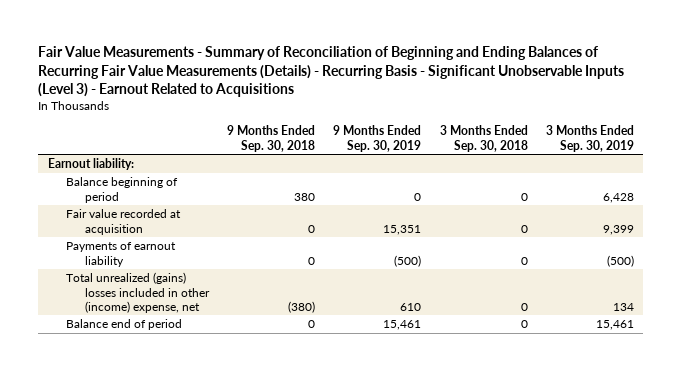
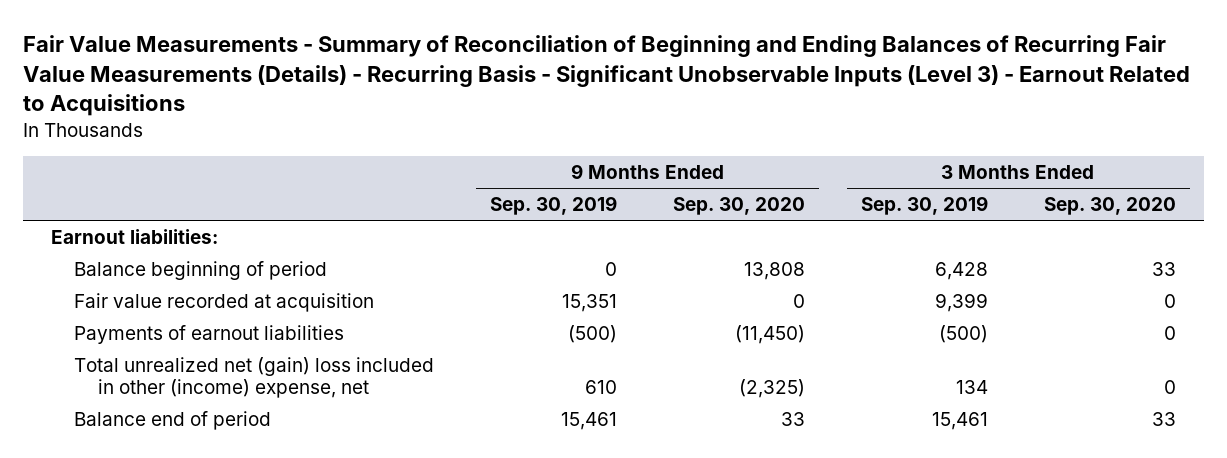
- | 9 Months Ended Sep. 30, 2018 | 9 Months Ended Sep. 30, 2019 | 3 Months Ended Sep. 30, 2018 | 3 Months Ended Sep. 30, 2019
+ | 9 Months Ended Sep. 30, 2019 | 9 Months Ended Sep. 30, 2020 | 3 Months Ended Sep. 30, 2019 | 3 Months Ended Sep. 30, 2020
- Earnout liability:
+ Earnout liabilities:
- Payments of earnout liability | 0 | (500) | 0 | (500)
- Total unrealized (gains) losses included in other (income) expense, net | (380) | 610 | 0 | 134
+ Payments of earnout liabilities | (500) | (11,450) | (500) | 0
+ Total unrealized net (gain) loss included in other (income) expense, net | 610 | (2,325) | 134 | 0

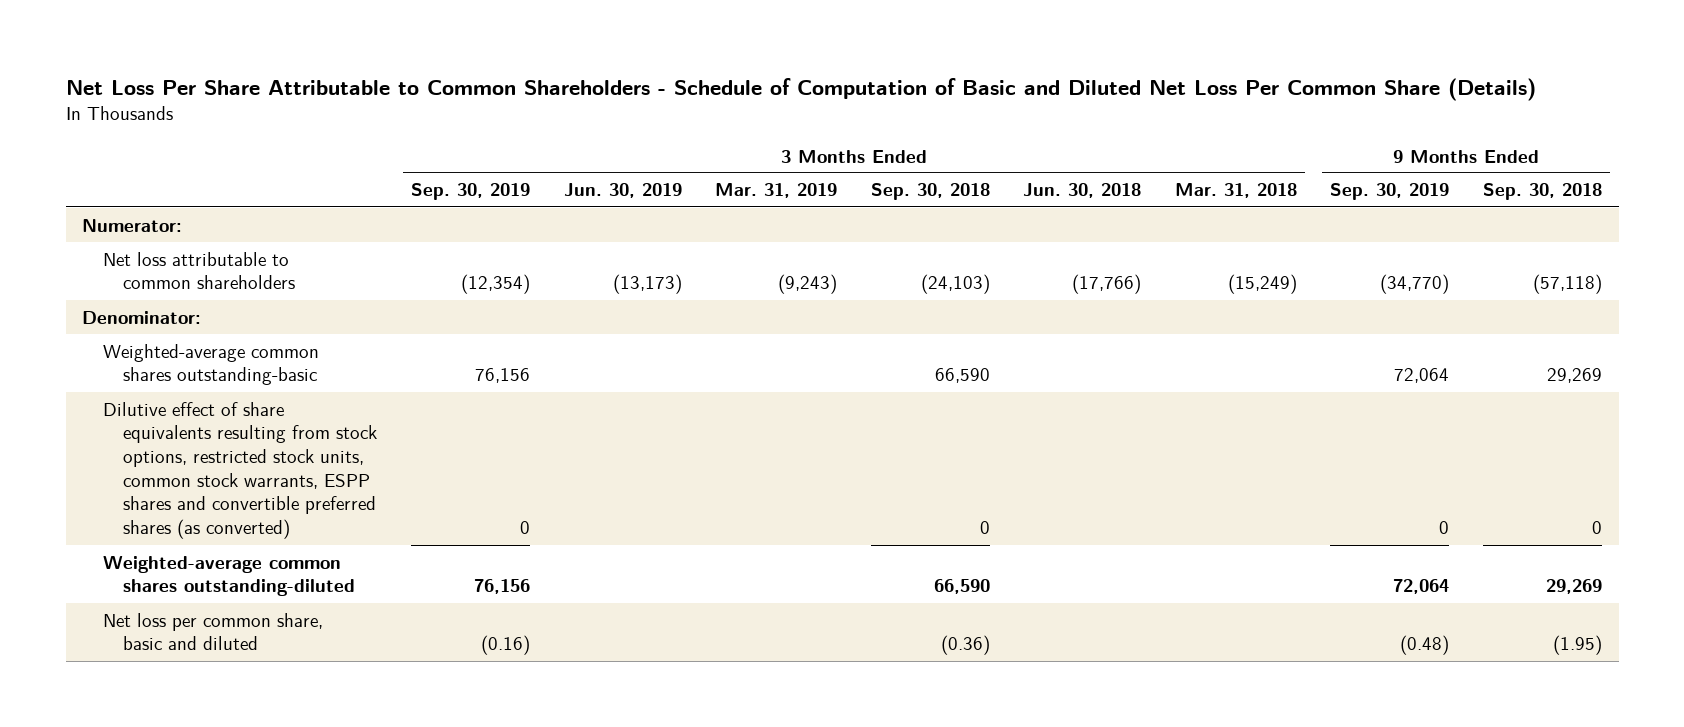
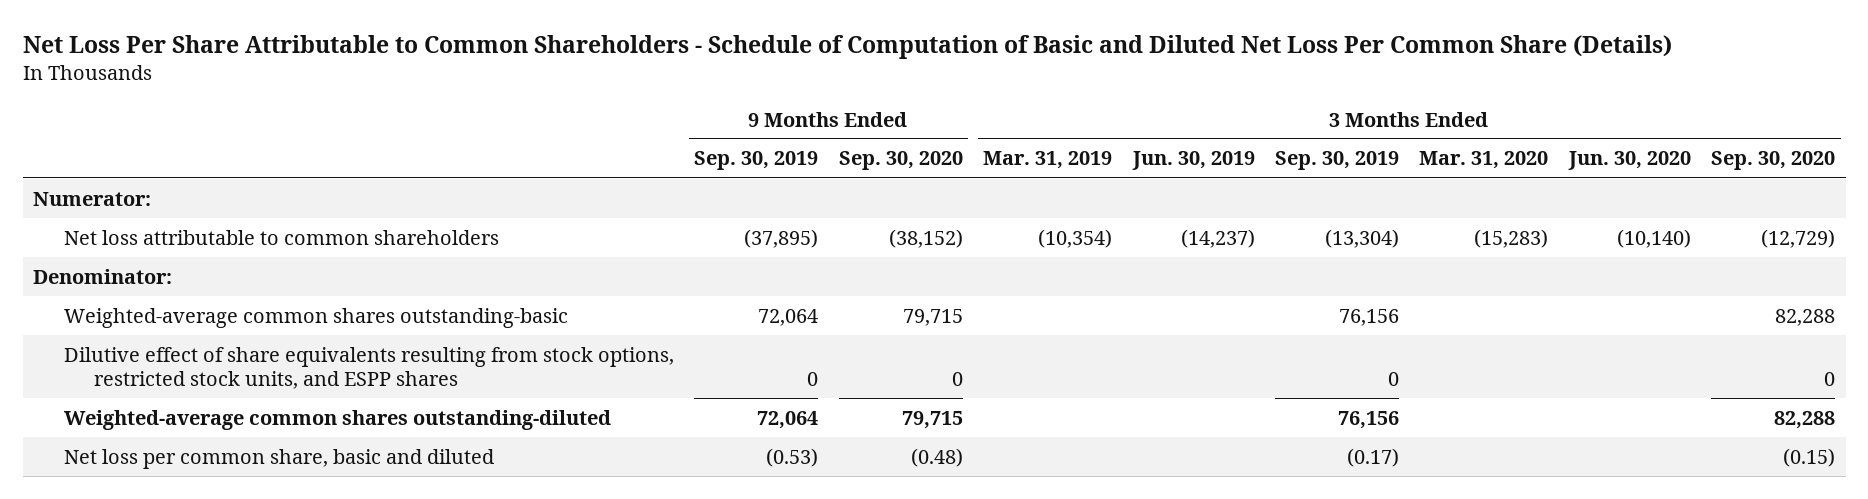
- | 3 Months Ended Sep. 30, 2019 | 3 Months Ended Jun. 30, 2019 | 3 Months Ended Mar. 31, 2019 | 3 Months Ended Sep. 30, 2018 | 3 Months Ended Jun. 30, 2018 | 3 Months Ended Mar. 31, 2018 | 9 Months Ended Sep. 30, 2019 | 9 Months Ended Sep. 30, 2018
+ | 9 Months Ended Sep. 30, 2019 | 9 Months Ended Sep. 30, 2020 | 3 Months Ended Mar. 31, 2019 | 3 Months Ended Jun. 30, 2019 | 3 Months Ended Sep. 30, 2019 | 3 Months Ended Mar. 31, 2020 | 3 Months Ended Jun. 30, 2020 | 3 Months Ended Sep. 30, 2020
- Net loss attributable to common shareholders | (12,354) | (13,173) | (9,243) | (24,103) | (17,766) | (15,249) | (34,770) | (57,118)
+ Net loss attributable to common shareholders | (37,895) | (38,152) | (10,354) | (14,237) | (13,304) | (15,283) | (10,140) | (12,729)
- Dilutive effect of share equivalents resulting from stock options, restricted stock units, common stock warrants, ESPP shares and convertible preferred shares (as converted) | 0 | | | 0 | | | 0 | 0
+ Dilutive effect of share equivalents resulting from stock options, restricted stock units, and ESPP shares | 0 | 0 | | | 0 | | | 0
- Net loss per common share, basic and diluted | (0.16) | | | (0.36) | | | (0.48) | (1.95)
+ Net loss per common share, basic and diluted | (0.53) | (0.48) | | | (0.17) | | | (0.15)

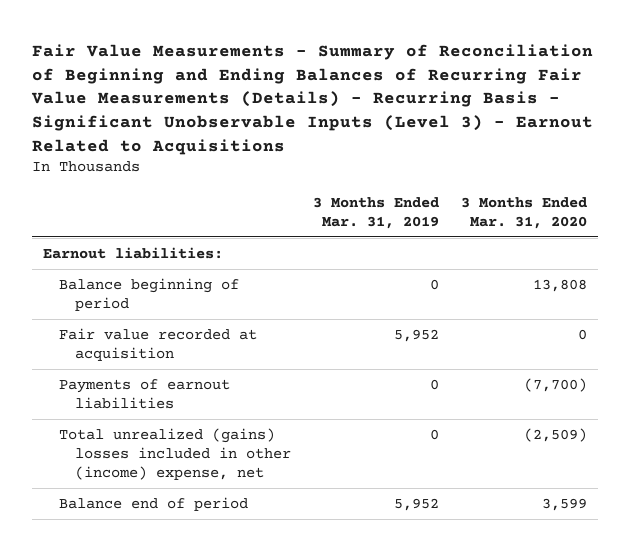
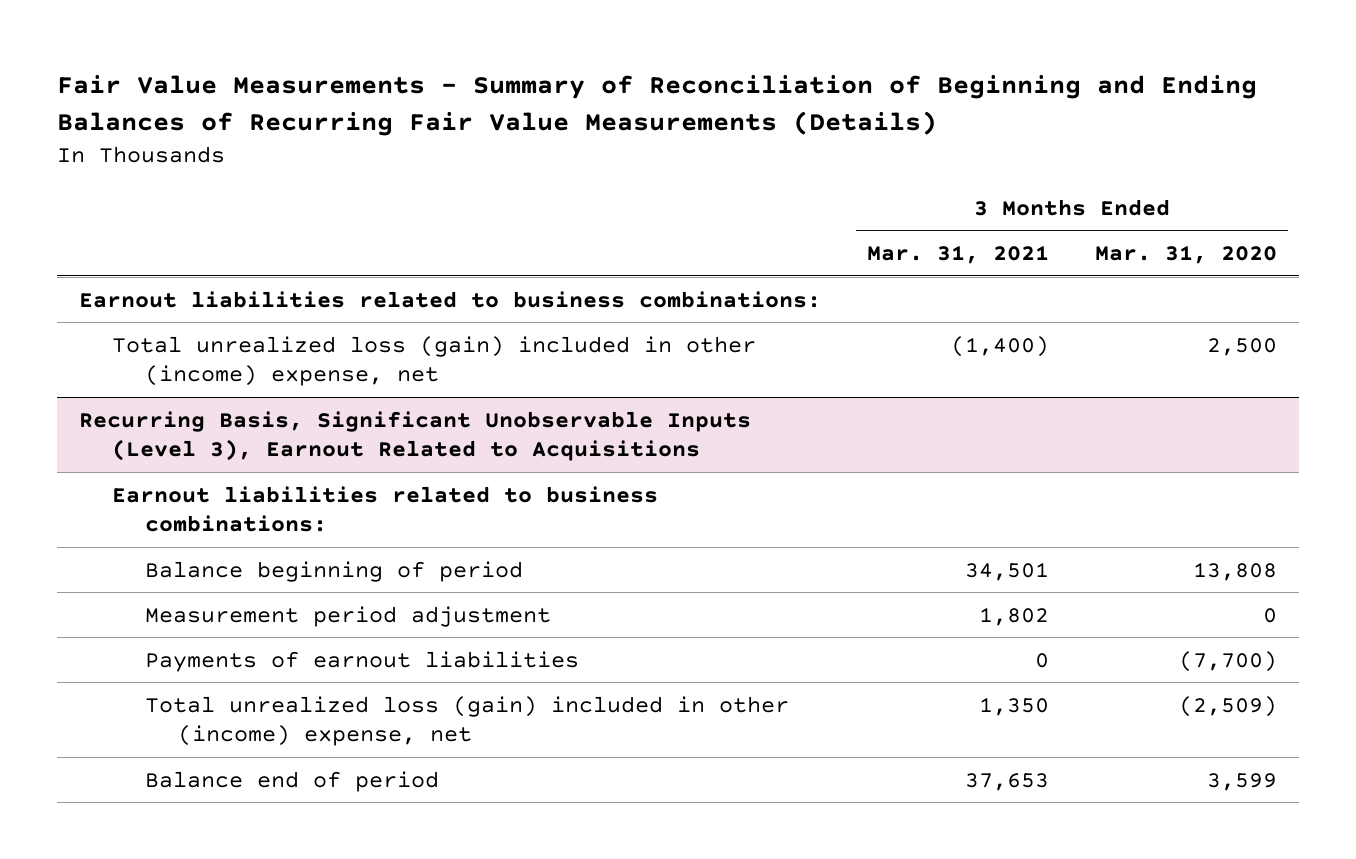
- Fair Value Measurements - Summary of Reconciliation of Beginning and Ending Balances of Recurring Fair Value Measurements (Details) - Recurring Basis - Significant Unobservable Inputs (Level 3) - Earnout Related to Acquisitions
+ Fair Value Measurements - Summary of Reconciliation of Beginning and Ending Balances of Recurring Fair Value Measurements (Details)
- | 3 Months Ended Mar. 31, 2019 | 3 Months Ended Mar. 31, 2020
+ | 3 Months Ended Mar. 31, 2021 | 3 Months Ended Mar. 31, 2020
- Earnout liabilities:
+ Earnout liabilities related to business combinations:
+ Total unrealized loss (gain) included in other (income) expense, net | (1,400) | 2,500
+ Recurring Basis, Significant Unobservable Inputs (Level 3), Earnout Related to Acquisitions
+ Earnout liabilities related to business combinations:
- Fair value recorded at acquisition | 5,952 | 0
+ Measurement period adjustment | 1,802 | 0
- Total unrealized (gains) losses included in other (income) expense, net | 0 | (2,509)
+ Total unrealized loss (gain) included in other (income) expense, net | 1,350 | (2,509)

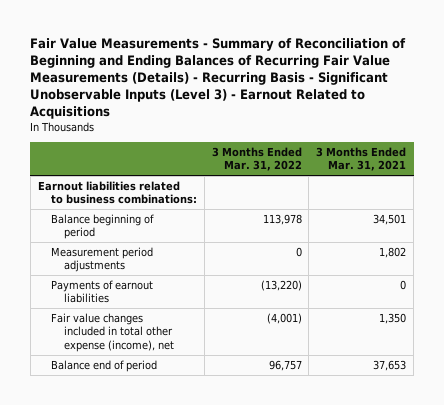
- Fair Value Measurements - Summary of Reconciliation of Beginning and Ending Balances of Recurring Fair Value Measurements (Details)
+ Fair Value Measurements - Summary of Reconciliation of Beginning and Ending Balances of Recurring Fair Value Measurements (Details) - Recurring Basis - Significant Unobservable Inputs (Level 3) - Earnout Related to Acquisitions
- | 3 Months Ended Mar. 31, 2021 | 3 Months Ended Mar. 31, 2020
+ | 3 Months Ended Mar. 31, 2022 | 3 Months Ended Mar. 31, 2021
- Total unrealized loss (gain) included in other (income) expense, net | (1,400) | 2,500
- Recurring Basis, Significant Unobservable Inputs (Level 3), Earnout Related to Acquisitions
- Earnout liabilities related to business combinations:
- Measurement period adjustment | 1,802 | 0
+ Measurement period adjustments | 0 | 1,802
- Total unrealized loss (gain) included in other (income) expense, net | 1,350 | (2,509)
+ Fair value changes included in total other expense (income), net | (4,001) | 1,350

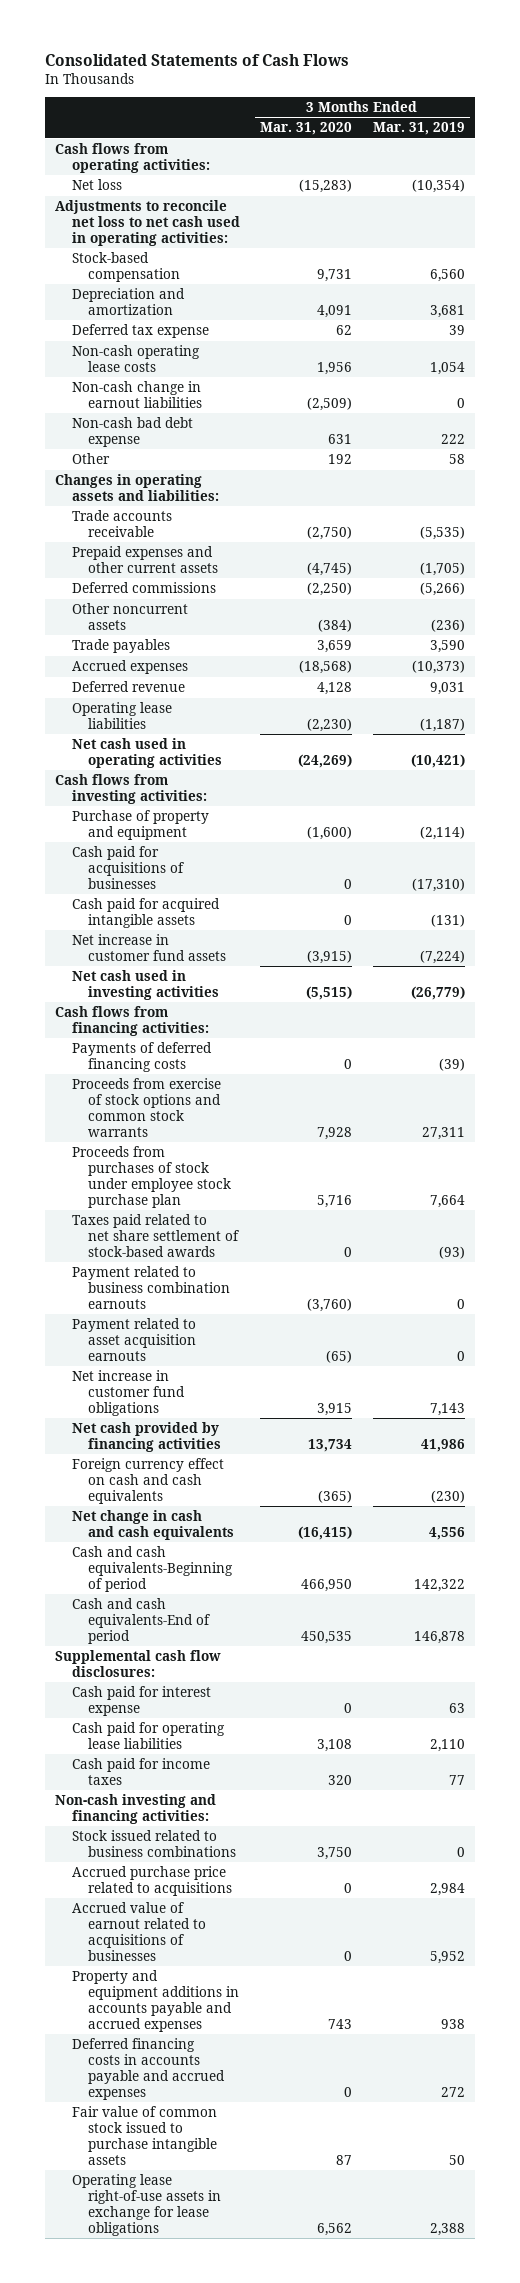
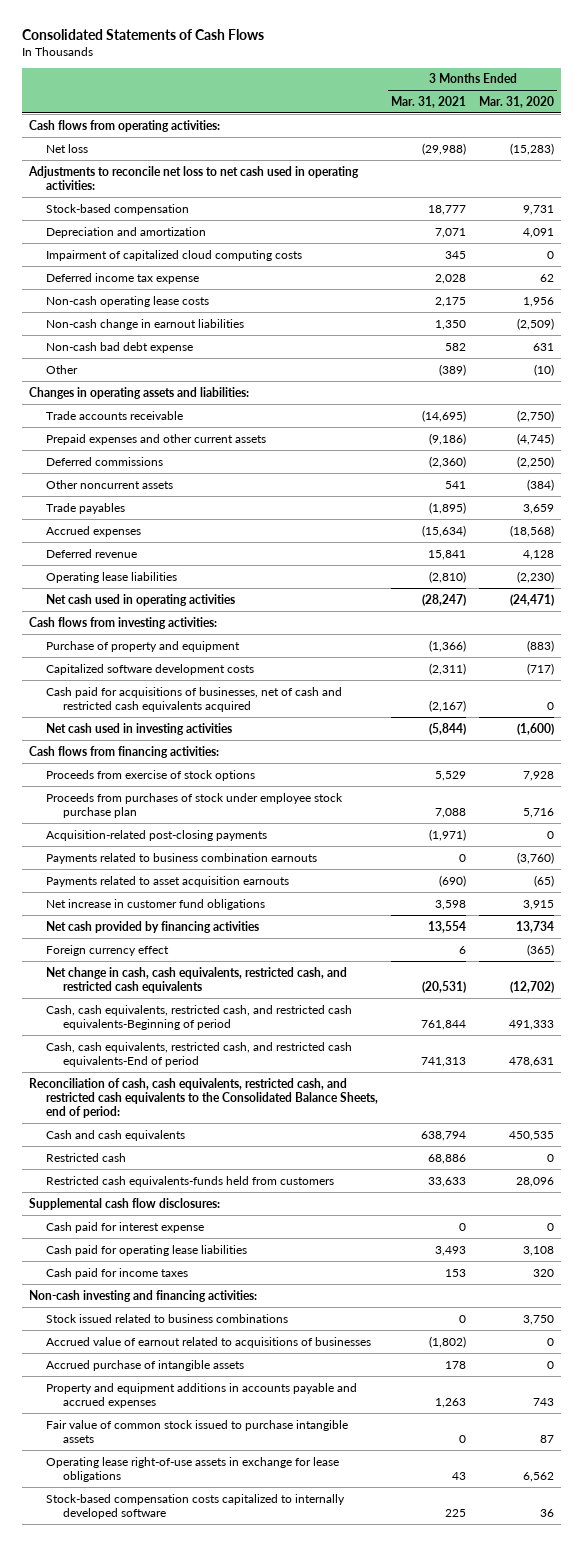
- | 3 Months Ended Mar. 31, 2020 | 3 Months Ended Mar. 31, 2019
+ | 3 Months Ended Mar. 31, 2021 | 3 Months Ended Mar. 31, 2020
- Deferred tax expense | 62 | 39
+ Impairment of capitalized cloud computing costs | 345 | 0
+ Deferred income tax expense | 2,028 | 62
- Other | 192 | 58
+ Other | (389) | (10)
- Net cash used in operating activities | (24,269) | (10,421)
+ Net cash used in operating activities | (28,247) | (24,471)
- Purchase of property and equipment | (1,600) | (2,114)
- Cash paid for acquisitions of businesses | 0 | (17,310)
- Cash paid for acquired intangible assets | 0 | (131)
- Net increase in customer fund assets | (3,915) | (7,224)
- Net cash used in investing activities | (5,515) | (26,779)
+ Purchase of property and equipment | (1,366) | (883)
+ Capitalized software development costs | (2,311) | (717)
+ Cash paid for acquisitions of businesses, net of cash and restricted cash equivalents acquired | (2,167) | 0
+ Net cash used in investing activities | (5,844) | (1,600)
- Payments of deferred financing costs | 0 | (39)
- Proceeds from exercise of stock options and common stock warrants | 7,928 | 27,311
+ Proceeds from exercise of stock options | 5,529 | 7,928
- Taxes paid related to net share settlement of stock-based awards | 0 | (93)
- Payment related to business combination earnouts | (3,760) | 0
- Payment related to asset acquisition earnouts | (65) | 0
+ Acquisition-related post-closing payments | (1,971) | 0
+ Payments related to business combination earnouts | 0 | (3,760)
+ Payments related to asset acquisition earnouts | (690) | (65)
- Foreign currency effect on cash and cash equivalents | (365) | (230)
- Net change in cash and cash equivalents | (16,415) | 4,556
- Cash and cash equivalents-Beginning of period | 466,950 | 142,322
- Cash and cash equivalents-End of period | 450,535 | 146,878
+ Foreign currency effect | 6 | (365)
+ Net change in cash, cash equivalents, restricted cash, and restricted cash equivalents | (20,531) | (12,702)
+ Cash, cash equivalents, restricted cash, and restricted cash equivalents-Beginning of period | 761,844 | 491,333
+ Cash, cash equivalents, restricted cash, and restricted cash equivalents-End of period | 741,313 | 478,631
+ Reconciliation of cash, cash equivalents, restricted cash, and restricted cash equivalents to the Consolidated Balance Sheets, end of period:
+ Cash and cash equivalents | 638,794 | 450,535
+ Restricted cash | 68,886 | 0
+ Restricted cash equivalents-funds held from customers | 33,633 | 28,096
- Accrued purchase price related to acquisitions | 0 | 2,984
+ Accrued purchase of intangible assets | 178 | 0
- Deferred financing costs in accounts payable and accrued expenses | 0 | 272
+ Stock-based compensation costs capitalized to internally developed software | 225 | 36

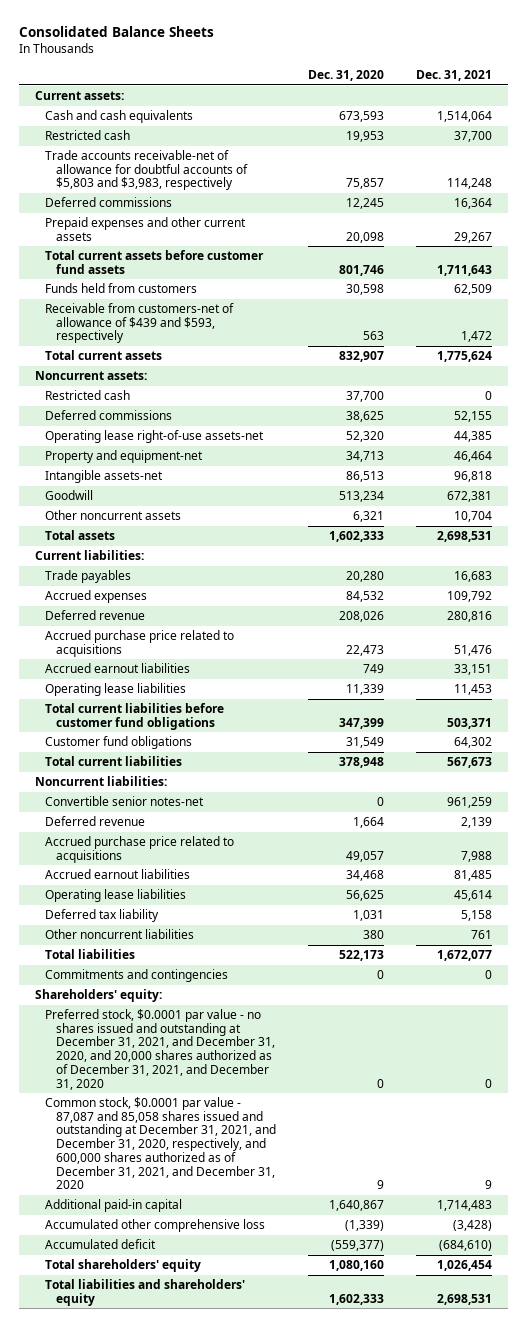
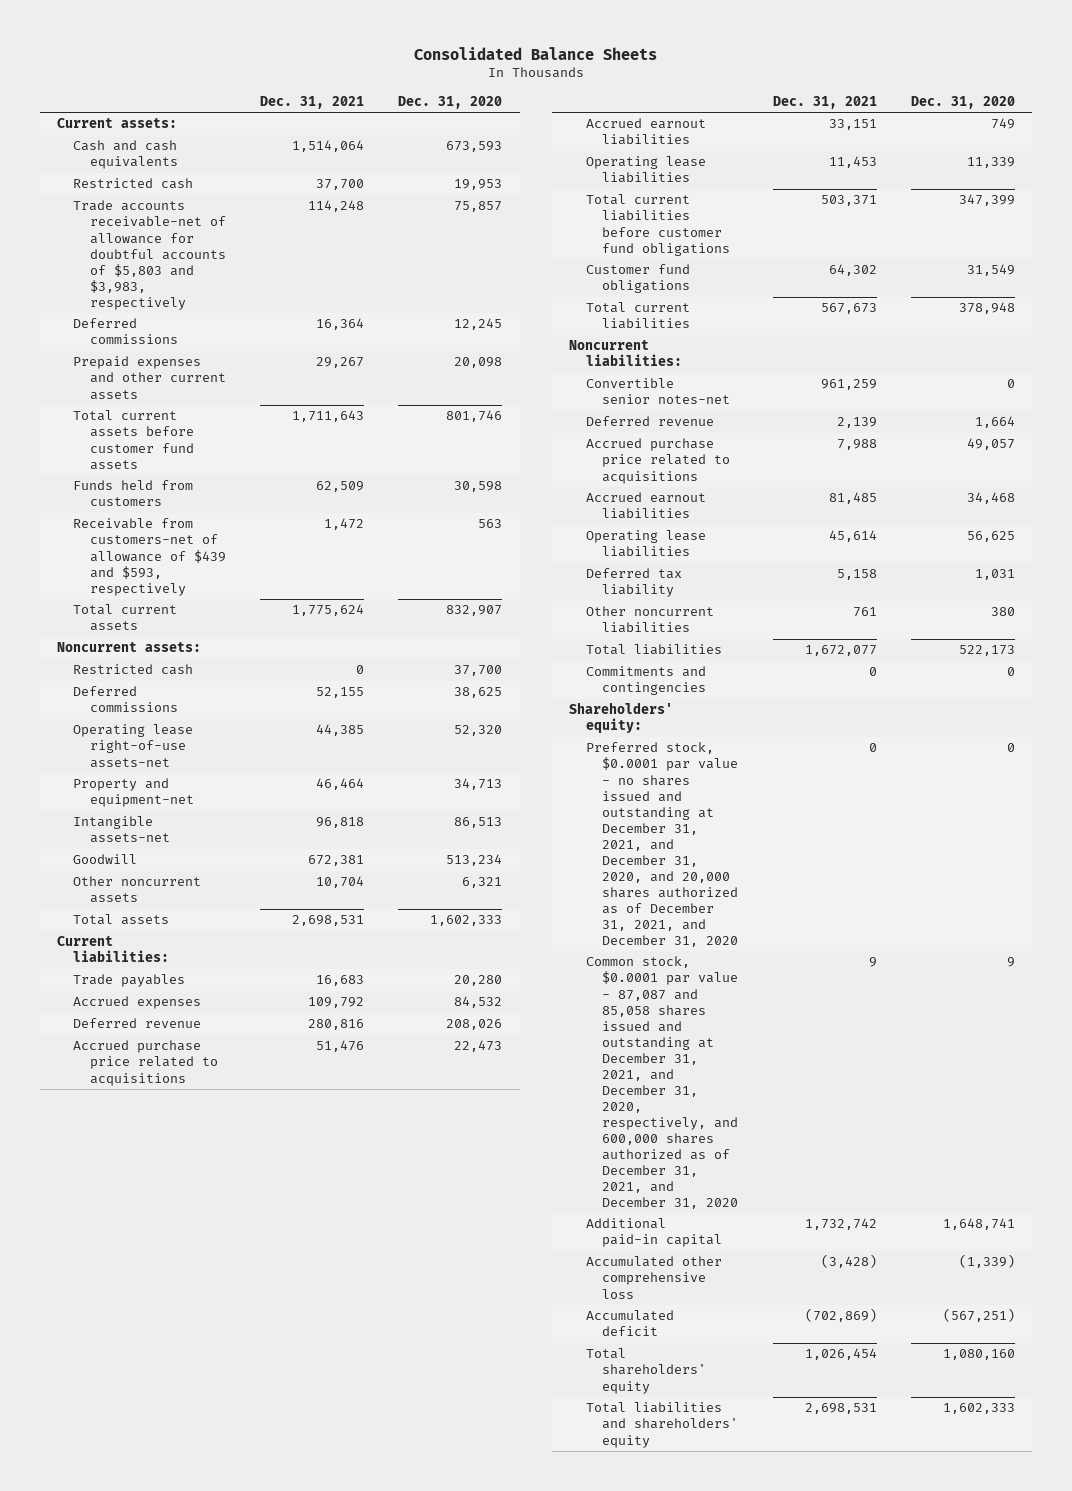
- | Dec. 31, 2020 | Dec. 31, 2021
+ | Dec. 31, 2021 | Dec. 31, 2020
- Additional paid-in capital | 1,640,867 | 1,714,483
+ Additional paid-in capital | 1,732,742 | 1,648,741
- Accumulated deficit | (559,377) | (684,610)
+ Accumulated deficit | (702,869) | (567,251)

